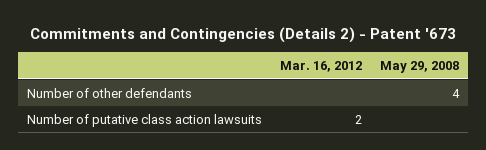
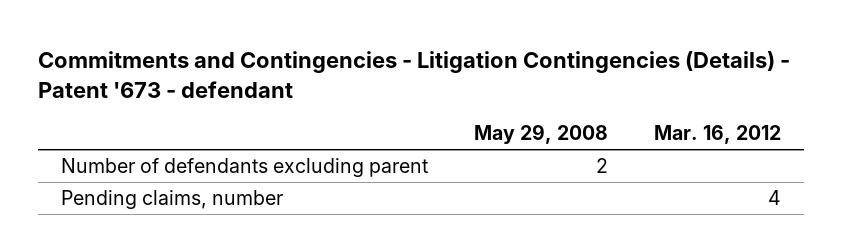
- Commitments and Contingencies (Details 2) - Patent '673
+ Commitments and Contingencies - Litigation Contingencies (Details) - Patent '673 - defendant
- | Mar. 16, 2012 | May 29, 2008
+ | May 29, 2008 | Mar. 16, 2012
- Number of other defendants | | 4
- Number of putative class action lawsuits | 2 |
+ Number of defendants excluding parent | 2 |
+ Pending claims, number | | 4

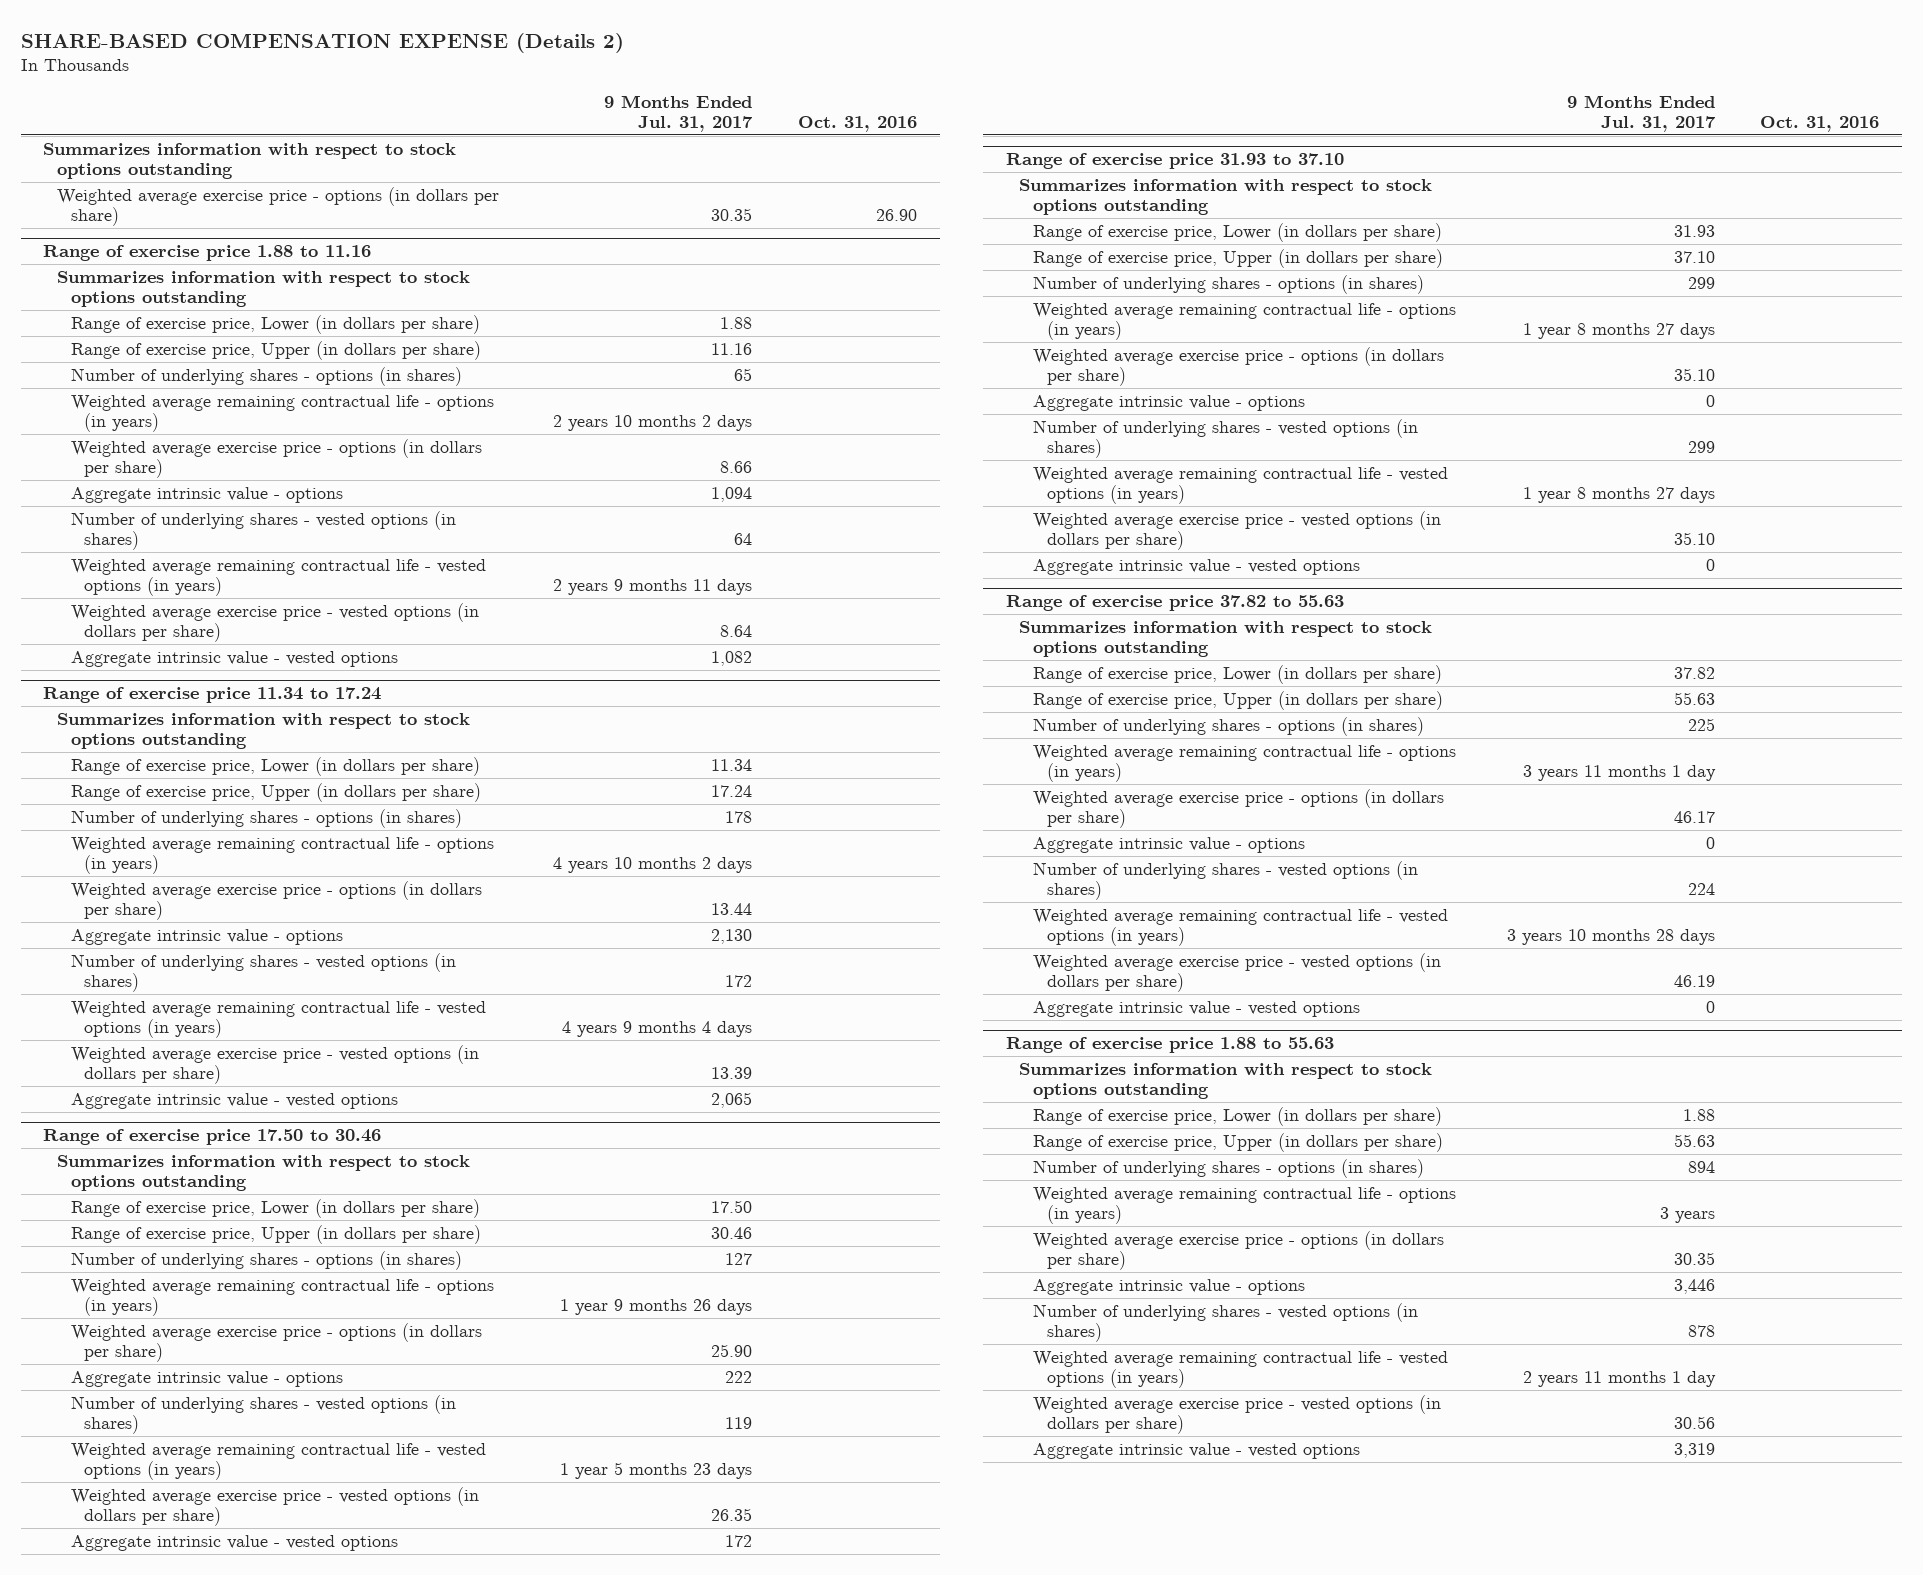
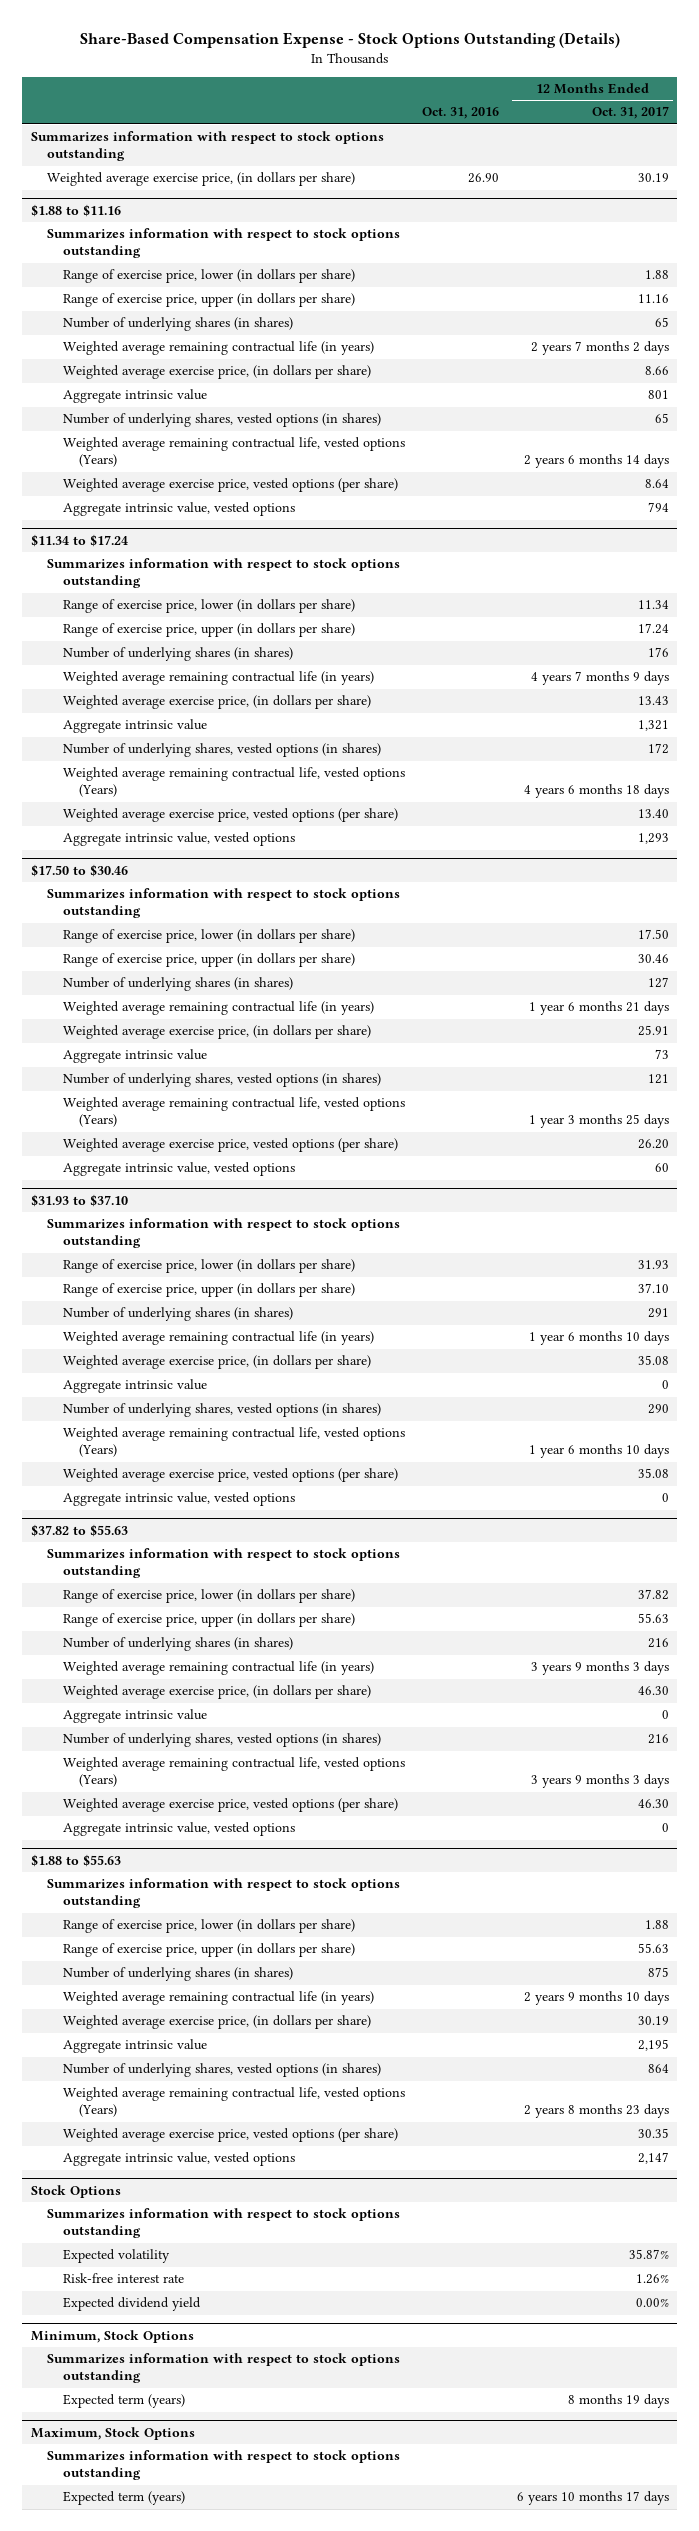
- SHARE-BASED COMPENSATION EXPENSE (Details 2)
+ Share-Based Compensation Expense - Stock Options Outstanding (Details)
- | 9 Months Ended Jul. 31, 2017 | Oct. 31, 2016
+ | Oct. 31, 2016 | 12 Months Ended Oct. 31, 2017
- Weighted average exercise price - options (in dollars per share) | 30.35 | 26.90
- Range of exercise price 1.88 to 11.16
+ Weighted average exercise price, (in dollars per share) | 26.90 | 30.19
+ $1.88 to $11.16
- Range of exercise price, Lower (in dollars per share) | 1.88 |
- Range of exercise price, Upper (in dollars per share) | 11.16 |
- Number of underlying shares - options (in shares) | 65 |
- Weighted average remaining contractual life - options (in years) | 2 years 10 months 2 days |
- Weighted average exercise price - options (in dollars per share) | 8.66 |
- Aggregate intrinsic value - options | 1,094 |
- Number of underlying shares - vested options (in shares) | 64 |
- Weighted average remaining contractual life - vested options (in years) | 2 years 9 months 11 days |
- Weighted average exercise price - vested options (in dollars per share) | 8.64 |
- Aggregate intrinsic value - vested options | 1,082 |
- Range of exercise price 11.34 to 17.24
+ Range of exercise price, lower (in dollars per share) | | 1.88
+ Range of exercise price, upper (in dollars per share) | | 11.16
+ Number of underlying shares (in shares) | | 65
+ Weighted average remaining contractual life (in years) | | 2 years 7 months 2 days
+ Weighted average exercise price, (in dollars per share) | | 8.66
+ Aggregate intrinsic value | | 801
+ Number of underlying shares, vested options (in shares) | | 65
+ Weighted average remaining contractual life, vested options (Years) | | 2 years 6 months 14 days
+ Weighted average exercise price, vested options (per share) | | 8.64
+ Aggregate intrinsic value, vested options | | 794
+ $11.34 to $17.24
- Range of exercise price, Lower (in dollars per share) | 11.34 |
- Range of exercise price, Upper (in dollars per share) | 17.24 |
- Number of underlying shares - options (in shares) | 178 |
- Weighted average remaining contractual life - options (in years) | 4 years 10 months 2 days |
- Weighted average exercise price - options (in dollars per share) | 13.44 |
- Aggregate intrinsic value - options | 2,130 |
- Number of underlying shares - vested options (in shares) | 172 |
- Weighted average remaining contractual life - vested options (in years) | 4 years 9 months 4 days |
- Weighted average exercise price - vested options (in dollars per share) | 13.39 |
- Aggregate intrinsic value - vested options | 2,065 |
- Range of exercise price 17.50 to 30.46
+ Range of exercise price, lower (in dollars per share) | | 11.34
+ Range of exercise price, upper (in dollars per share) | | 17.24
+ Number of underlying shares (in shares) | | 176
+ Weighted average remaining contractual life (in years) | | 4 years 7 months 9 days
+ Weighted average exercise price, (in dollars per share) | | 13.43
+ Aggregate intrinsic value | | 1,321
+ Number of underlying shares, vested options (in shares) | | 172
+ Weighted average remaining contractual life, vested options (Years) | | 4 years 6 months 18 days
+ Weighted average exercise price, vested options (per share) | | 13.40
+ Aggregate intrinsic value, vested options | | 1,293
+ $17.50 to $30.46
- Range of exercise price, Lower (in dollars per share) | 17.50 |
- Range of exercise price, Upper (in dollars per share) | 30.46 |
- Number of underlying shares - options (in shares) | 127 |
- Weighted average remaining contractual life - options (in years) | 1 year 9 months 26 days |
- Weighted average exercise price - options (in dollars per share) | 25.90 |
- Aggregate intrinsic value - options | 222 |
- Number of underlying shares - vested options (in shares) | 119 |
- Weighted average remaining contractual life - vested options (in years) | 1 year 5 months 23 days |
- Weighted average exercise price - vested options (in dollars per share) | 26.35 |
- Aggregate intrinsic value - vested options | 172 |
- Range of exercise price 31.93 to 37.10
+ Range of exercise price, lower (in dollars per share) | | 17.50
+ Range of exercise price, upper (in dollars per share) | | 30.46
+ Number of underlying shares (in shares) | | 127
+ Weighted average remaining contractual life (in years) | | 1 year 6 months 21 days
+ Weighted average exercise price, (in dollars per share) | | 25.91
+ Aggregate intrinsic value | | 73
+ Number of underlying shares, vested options (in shares) | | 121
+ Weighted average remaining contractual life, vested options (Years) | | 1 year 3 months 25 days
+ Weighted average exercise price, vested options (per share) | | 26.20
+ Aggregate intrinsic value, vested options | | 60
+ $31.93 to $37.10
- Range of exercise price, Lower (in dollars per share) | 31.93 |
- Range of exercise price, Upper (in dollars per share) | 37.10 |
- Number of underlying shares - options (in shares) | 299 |
- Weighted average remaining contractual life - options (in years) | 1 year 8 months 27 days |
- Weighted average exercise price - options (in dollars per share) | 35.10 |
- Aggregate intrinsic value - options | 0 |
- Number of underlying shares - vested options (in shares) | 299 |
- Weighted average remaining contractual life - vested options (in years) | 1 year 8 months 27 days |
- Weighted average exercise price - vested options (in dollars per share) | 35.10 |
- Aggregate intrinsic value - vested options | 0 |
- Range of exercise price 37.82 to 55.63
+ Range of exercise price, lower (in dollars per share) | | 31.93
+ Range of exercise price, upper (in dollars per share) | | 37.10
+ Number of underlying shares (in shares) | | 291
+ Weighted average remaining contractual life (in years) | | 1 year 6 months 10 days
+ Weighted average exercise price, (in dollars per share) | | 35.08
+ Aggregate intrinsic value | | 0
+ Number of underlying shares, vested options (in shares) | | 290
+ Weighted average remaining contractual life, vested options (Years) | | 1 year 6 months 10 days
+ Weighted average exercise price, vested options (per share) | | 35.08
+ Aggregate intrinsic value, vested options | | 0
+ $37.82 to $55.63
- Range of exercise price, Lower (in dollars per share) | 37.82 |
- Range of exercise price, Upper (in dollars per share) | 55.63 |
- Number of underlying shares - options (in shares) | 225 |
- Weighted average remaining contractual life - options (in years) | 3 years 11 months 1 day |
- Weighted average exercise price - options (in dollars per share) | 46.17 |
- Aggregate intrinsic value - options | 0 |
- Number of underlying shares - vested options (in shares) | 224 |
- Weighted average remaining contractual life - vested options (in years) | 3 years 10 months 28 days |
- Weighted average exercise price - vested options (in dollars per share) | 46.19 |
- Aggregate intrinsic value - vested options | 0 |
- Range of exercise price 1.88 to 55.63
- Summarizes information with respect to stock options outstanding
- Range of exercise price, Lower (in dollars per share) | 1.88 |
- Range of exercise price, Upper (in dollars per share) | 55.63 |
- Number of underlying shares - options (in shares) | 894 |
- Weighted average remaining contractual life - options (in years) | 3 years |
- Weighted average exercise price - options (in dollars per share) | 30.35 |
- Aggregate intrinsic value - options | 3,446 |
- Number of underlying shares - vested options (in shares) | 878 |
- Weighted average remaining contractual life - vested options (in years) | 2 years 11 months 1 day |
- Weighted average exercise price - vested options (in dollars per share) | 30.56 |
- Aggregate intrinsic value - vested options | 3,319 |
+ Range of exercise price, lower (in dollars per share) | | 37.82
+ Range of exercise price, upper (in dollars per share) | | 55.63
+ Number of underlying shares (in shares) | | 216
+ Weighted average remaining contractual life (in years) | | 3 years 9 months 3 days
+ Weighted average exercise price, (in dollars per share) | | 46.30
+ Aggregate intrinsic value | | 0
+ Number of underlying shares, vested options (in shares) | | 216
+ Weighted average remaining contractual life, vested options (Years) | | 3 years 9 months 3 days
+ Weighted average exercise price, vested options (per share) | | 46.30
+ Aggregate intrinsic value, vested options | | 0
+ $1.88 to $55.63
+ Summarizes information with respect to stock options outstanding
+ Range of exercise price, lower (in dollars per share) | | 1.88
+ Range of exercise price, upper (in dollars per share) | | 55.63
+ Number of underlying shares (in shares) | | 875
+ Weighted average remaining contractual life (in years) | | 2 years 9 months 10 days
+ Weighted average exercise price, (in dollars per share) | | 30.19
+ Aggregate intrinsic value | | 2,195
+ Number of underlying shares, vested options (in shares) | | 864
+ Weighted average remaining contractual life, vested options (Years) | | 2 years 8 months 23 days
+ Weighted average exercise price, vested options (per share) | | 30.35
+ Aggregate intrinsic value, vested options | | 2,147
+ Stock Options
+ Summarizes information with respect to stock options outstanding
+ Expected volatility | | 35.87%
+ Risk-free interest rate | | 1.26%
+ Expected dividend yield | | 0.00%
+ Minimum, Stock Options
+ Summarizes information with respect to stock options outstanding
+ Expected term (years) | | 8 months 19 days
+ Maximum, Stock Options
+ Summarizes information with respect to stock options outstanding
+ Expected term (years) | | 6 years 10 months 17 days

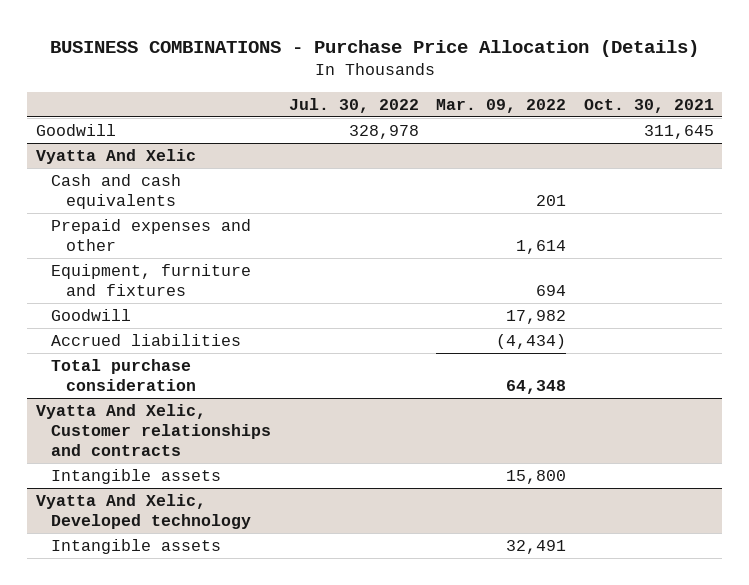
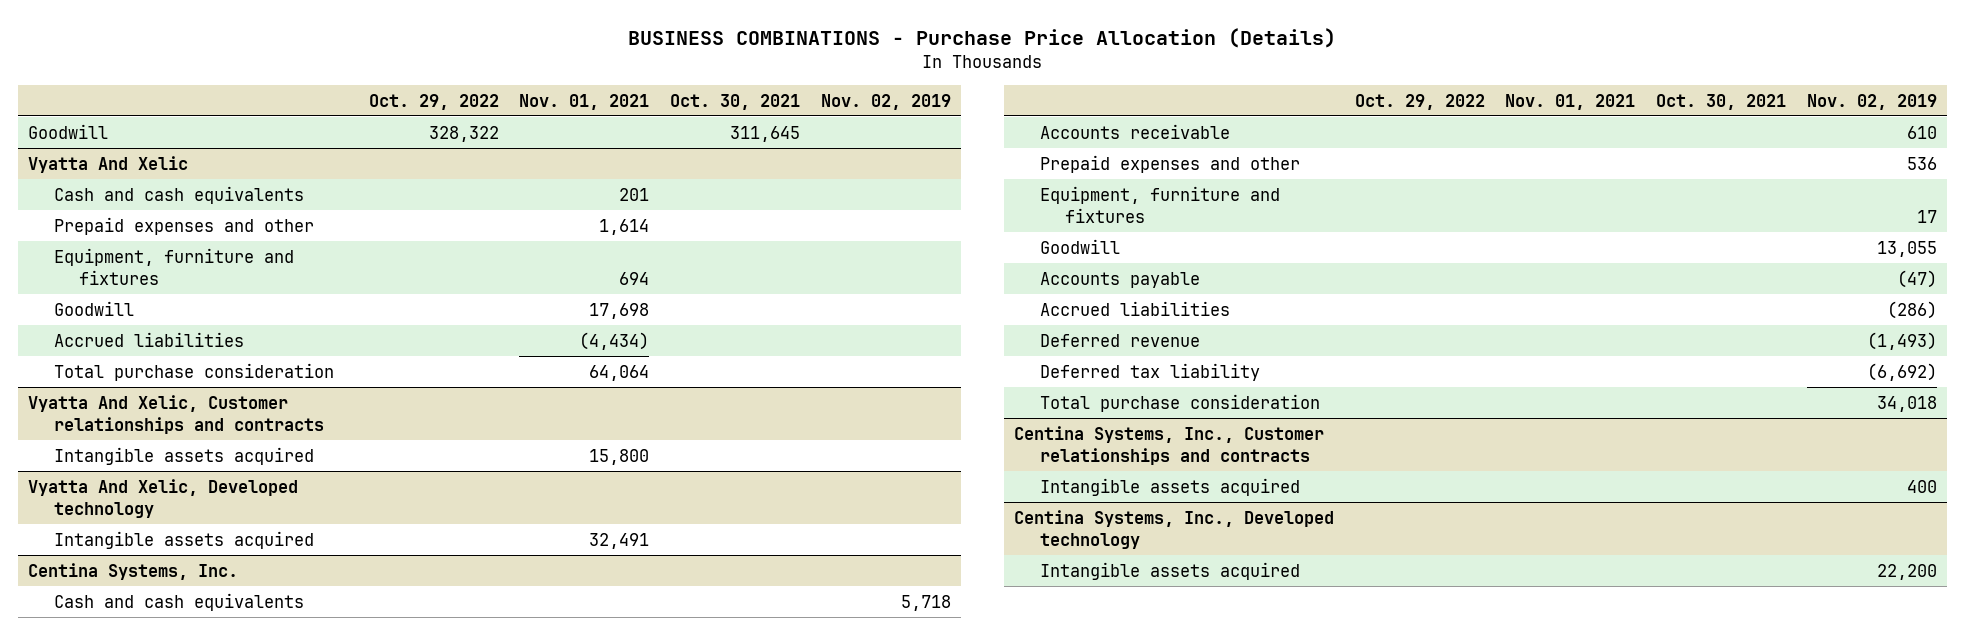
- | Jul. 30, 2022 | Mar. 09, 2022 | Oct. 30, 2021
+ | Oct. 29, 2022 | Nov. 01, 2021 | Oct. 30, 2021 | Nov. 02, 2019
@ Vyatta And Xelic, Customer relationships and contracts
- Intangible assets | | 15,800 |
+ Intangible assets acquired | | 15,800 | |
@ Vyatta And Xelic, Developed technology
- Intangible assets | | 32,491 |
+ Intangible assets acquired | | 32,491 | |
+ Centina Systems, Inc.
+ Cash and cash equivalents | | | | 5,718
+ Accounts receivable | | | | 610
+ Prepaid expenses and other | | | | 536
+ Equipment, furniture and fixtures | | | | 17
+ Goodwill | | | | 13,055
+ Accounts payable | | | | (47)
+ Accrued liabilities | | | | (286)
+ Deferred revenue | | | | (1,493)
+ Deferred tax liability | | | | (6,692)
+ Total purchase consideration | | | | 34,018
+ Centina Systems, Inc., Customer relationships and contracts
+ Intangible assets acquired | | | | 400
+ Centina Systems, Inc., Developed technology
+ Intangible assets acquired | | | | 22,200

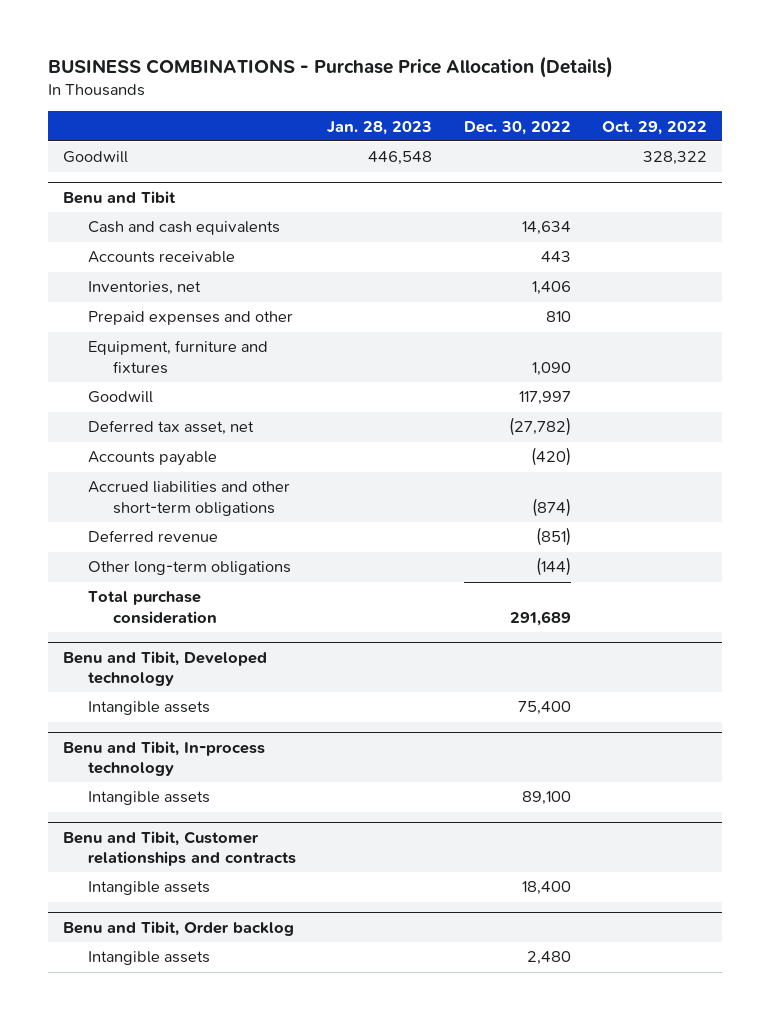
- | Oct. 29, 2022 | Nov. 01, 2021 | Oct. 30, 2021 | Nov. 02, 2019
+ | Jan. 28, 2023 | Dec. 30, 2022 | Oct. 29, 2022
- Vyatta And Xelic
- Cash and cash equivalents | | 201 | |
- Prepaid expenses and other | | 1,614 | |
- Equipment, furniture and fixtures | | 694 | |
- Goodwill | | 17,698 | |
- Accrued liabilities | | (4,434) | |
- Total purchase consideration | | 64,064 | |
- Vyatta And Xelic, Customer relationships and contracts
- Intangible assets acquired | | 15,800 | |
- Vyatta And Xelic, Developed technology
- Intangible assets acquired | | 32,491 | |
- Centina Systems, Inc.
- Cash and cash equivalents | | | | 5,718
- Accounts receivable | | | | 610
- Prepaid expenses and other | | | | 536
- Equipment, furniture and fixtures | | | | 17
- Goodwill | | | | 13,055
- Accounts payable | | | | (47)
- Accrued liabilities | | | | (286)
- Deferred revenue | | | | (1,493)
- Deferred tax liability | | | | (6,692)
- Total purchase consideration | | | | 34,018
- Centina Systems, Inc., Customer relationships and contracts
- Intangible assets acquired | | | | 400
- Centina Systems, Inc., Developed technology
- Intangible assets acquired | | | | 22,200
+ Benu and Tibit
+ Cash and cash equivalents | | 14,634 |
+ Accounts receivable | | 443 |
+ Inventories, net | | 1,406 |
+ Prepaid expenses and other | | 810 |
+ Equipment, furniture and fixtures | | 1,090 |
+ Goodwill | | 117,997 |
+ Deferred tax asset, net | | (27,782) |
+ Accounts payable | | (420) |
+ Accrued liabilities and other short-term obligations | | (874) |
+ Deferred revenue | | (851) |
+ Other long-term obligations | | (144) |
+ Total purchase consideration | | 291,689 |
+ Benu and Tibit, Developed technology
+ Intangible assets | | 75,400 |
+ Benu and Tibit, In-process technology
+ Intangible assets | | 89,100 |
+ Benu and Tibit, Customer relationships and contracts
+ Intangible assets | | 18,400 |
+ Benu and Tibit, Order backlog
+ Intangible assets | | 2,480 |

